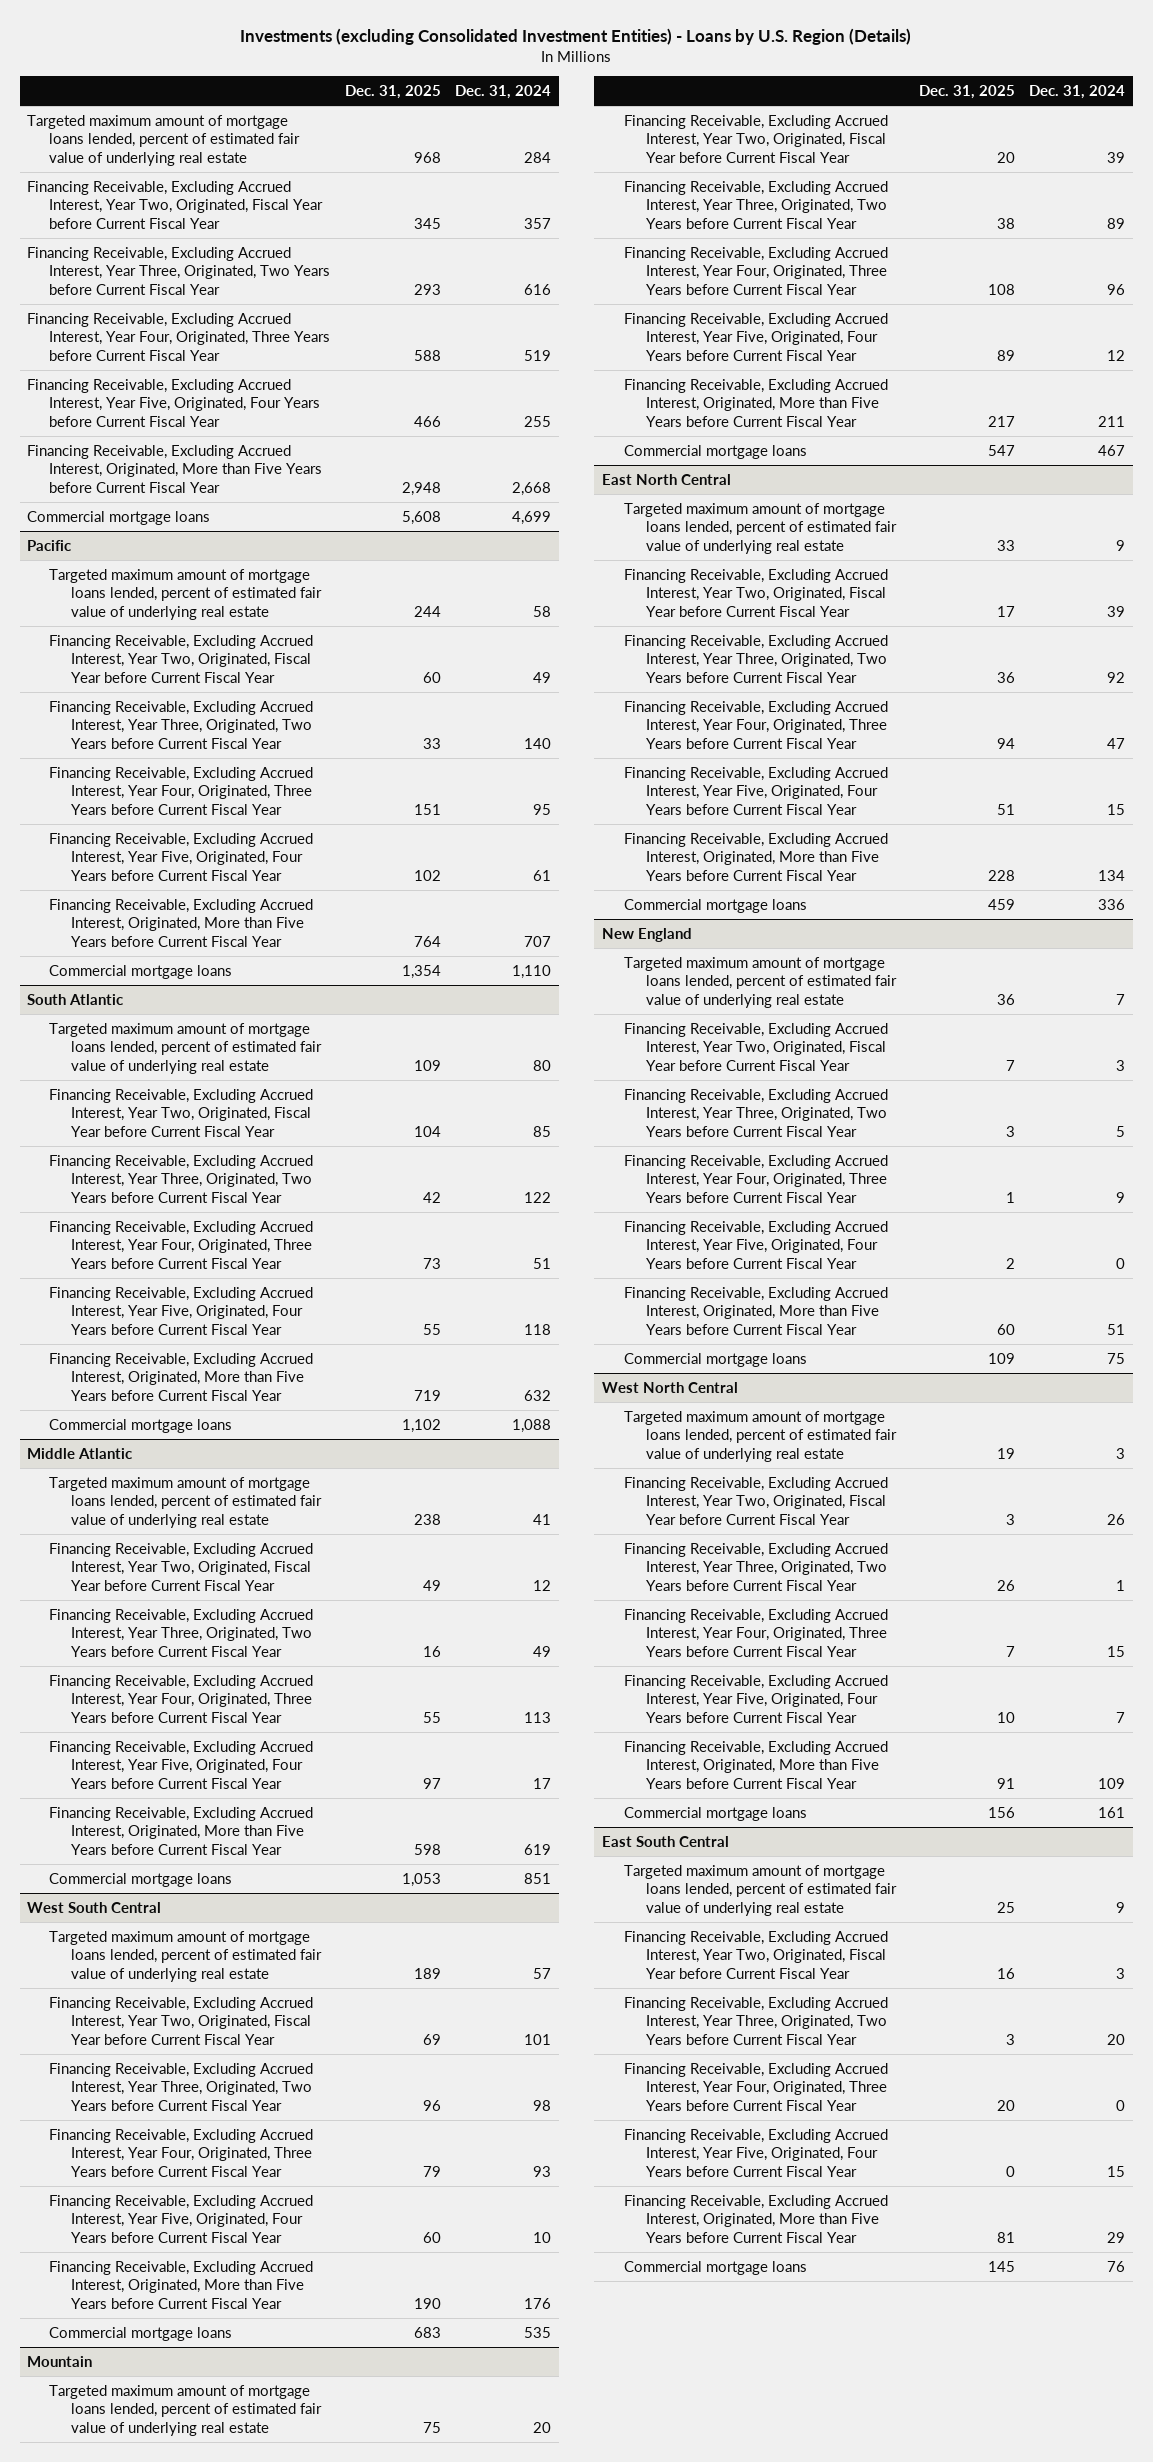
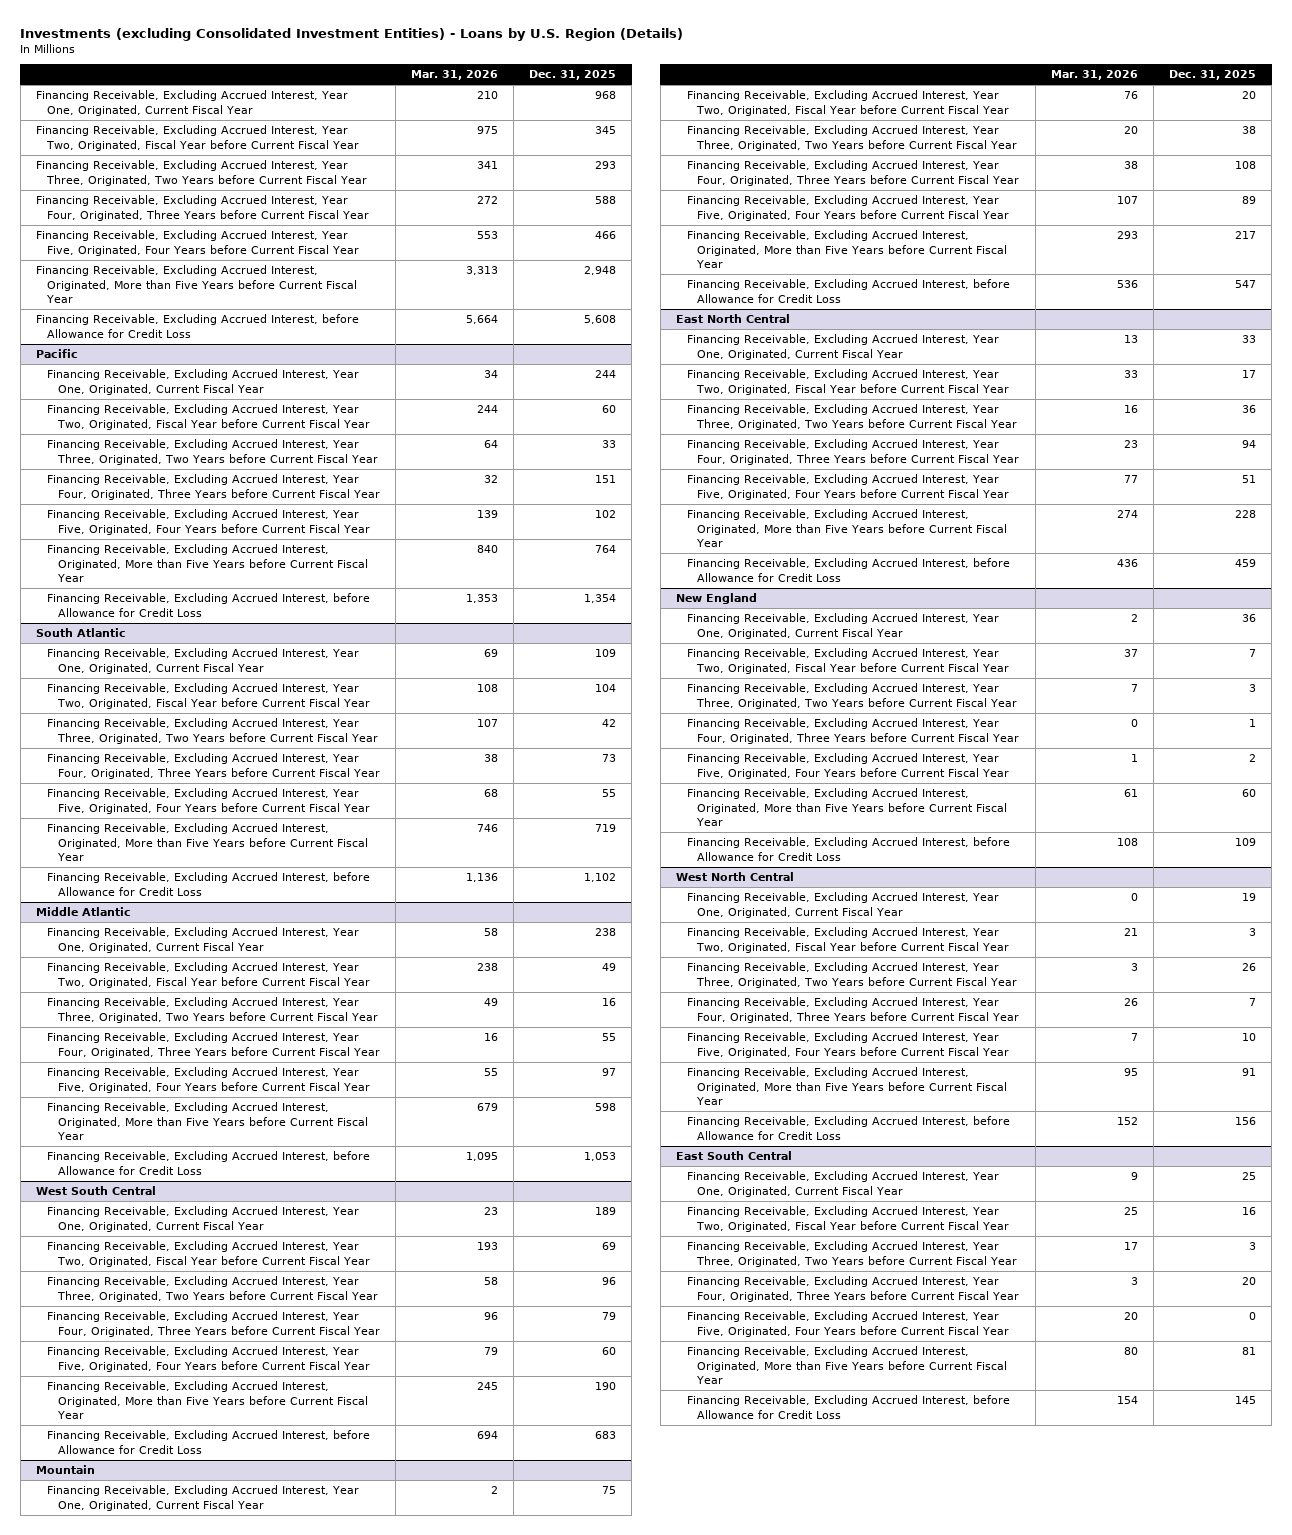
- | Dec. 31, 2025 | Dec. 31, 2024
+ | Mar. 31, 2026 | Dec. 31, 2025
- Targeted maximum amount of mortgage loans lended, percent of estimated fair value of underlying real estate | 968 | 284
+ Financing Receivable, Excluding Accrued Interest, Year One, Originated, Current Fiscal Year | 210 | 968
- Commercial mortgage loans | 5,608 | 4,699
+ Financing Receivable, Excluding Accrued Interest, before Allowance for Credit Loss | 5,664 | 5,608
@ Pacific
- Targeted maximum amount of mortgage loans lended, percent of estimated fair value of underlying real estate | 244 | 58
+ Financing Receivable, Excluding Accrued Interest, Year One, Originated, Current Fiscal Year | 34 | 244
- Commercial mortgage loans | 1,354 | 1,110
+ Financing Receivable, Excluding Accrued Interest, before Allowance for Credit Loss | 1,353 | 1,354
@ South Atlantic
- Targeted maximum amount of mortgage loans lended, percent of estimated fair value of underlying real estate | 109 | 80
+ Financing Receivable, Excluding Accrued Interest, Year One, Originated, Current Fiscal Year | 69 | 109
- Commercial mortgage loans | 1,102 | 1,088
+ Financing Receivable, Excluding Accrued Interest, before Allowance for Credit Loss | 1,136 | 1,102
@ Middle Atlantic
- Targeted maximum amount of mortgage loans lended, percent of estimated fair value of underlying real estate | 238 | 41
+ Financing Receivable, Excluding Accrued Interest, Year One, Originated, Current Fiscal Year | 58 | 238
- Commercial mortgage loans | 1,053 | 851
+ Financing Receivable, Excluding Accrued Interest, before Allowance for Credit Loss | 1,095 | 1,053
@ West South Central
- Targeted maximum amount of mortgage loans lended, percent of estimated fair value of underlying real estate | 189 | 57
+ Financing Receivable, Excluding Accrued Interest, Year One, Originated, Current Fiscal Year | 23 | 189
- Commercial mortgage loans | 683 | 535
+ Financing Receivable, Excluding Accrued Interest, before Allowance for Credit Loss | 694 | 683
@ Mountain
- Targeted maximum amount of mortgage loans lended, percent of estimated fair value of underlying real estate | 75 | 20
+ Financing Receivable, Excluding Accrued Interest, Year One, Originated, Current Fiscal Year | 2 | 75
- Commercial mortgage loans | 547 | 467
+ Financing Receivable, Excluding Accrued Interest, before Allowance for Credit Loss | 536 | 547
@ East North Central
- Targeted maximum amount of mortgage loans lended, percent of estimated fair value of underlying real estate | 33 | 9
+ Financing Receivable, Excluding Accrued Interest, Year One, Originated, Current Fiscal Year | 13 | 33
- Commercial mortgage loans | 459 | 336
+ Financing Receivable, Excluding Accrued Interest, before Allowance for Credit Loss | 436 | 459
@ New England
- Targeted maximum amount of mortgage loans lended, percent of estimated fair value of underlying real estate | 36 | 7
+ Financing Receivable, Excluding Accrued Interest, Year One, Originated, Current Fiscal Year | 2 | 36
- Commercial mortgage loans | 109 | 75
+ Financing Receivable, Excluding Accrued Interest, before Allowance for Credit Loss | 108 | 109
@ West North Central
- Targeted maximum amount of mortgage loans lended, percent of estimated fair value of underlying real estate | 19 | 3
+ Financing Receivable, Excluding Accrued Interest, Year One, Originated, Current Fiscal Year | 0 | 19
- Commercial mortgage loans | 156 | 161
+ Financing Receivable, Excluding Accrued Interest, before Allowance for Credit Loss | 152 | 156
@ East South Central
- Targeted maximum amount of mortgage loans lended, percent of estimated fair value of underlying real estate | 25 | 9
+ Financing Receivable, Excluding Accrued Interest, Year One, Originated, Current Fiscal Year | 9 | 25
- Commercial mortgage loans | 145 | 76
+ Financing Receivable, Excluding Accrued Interest, before Allowance for Credit Loss | 154 | 145

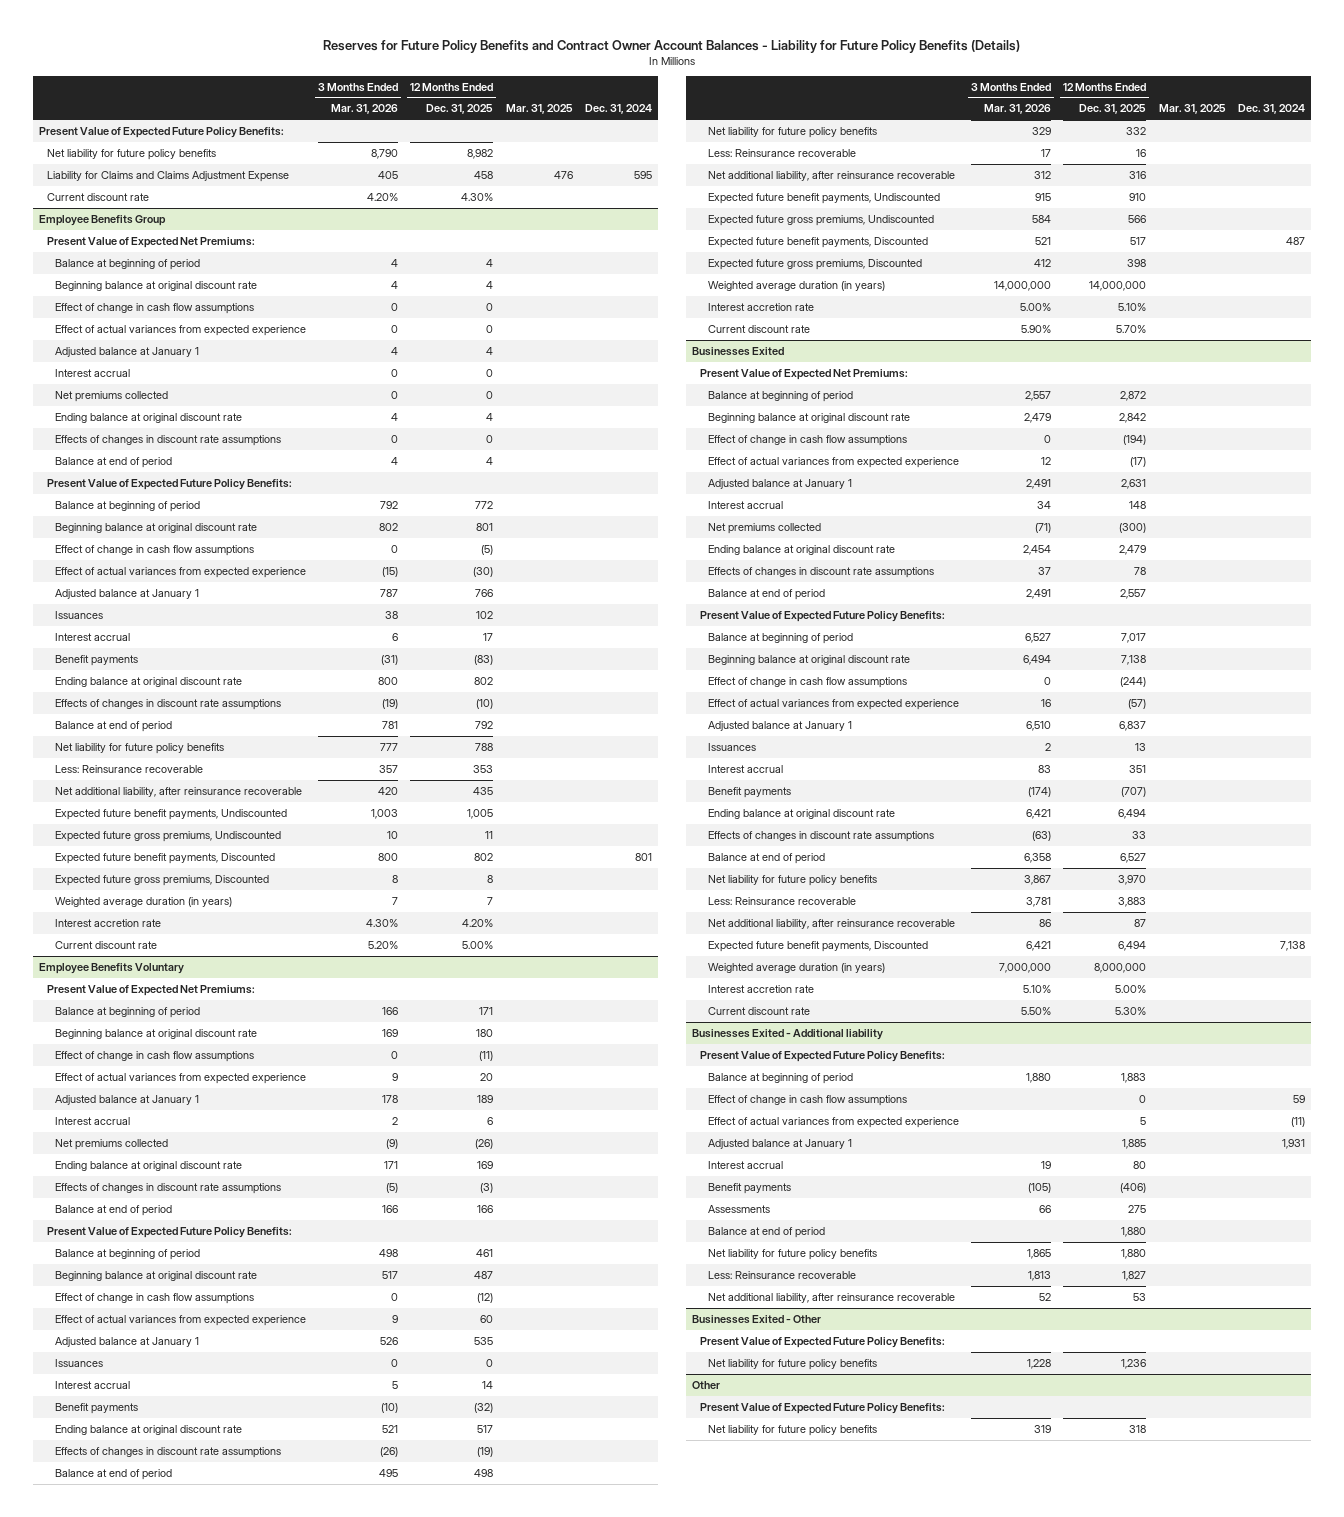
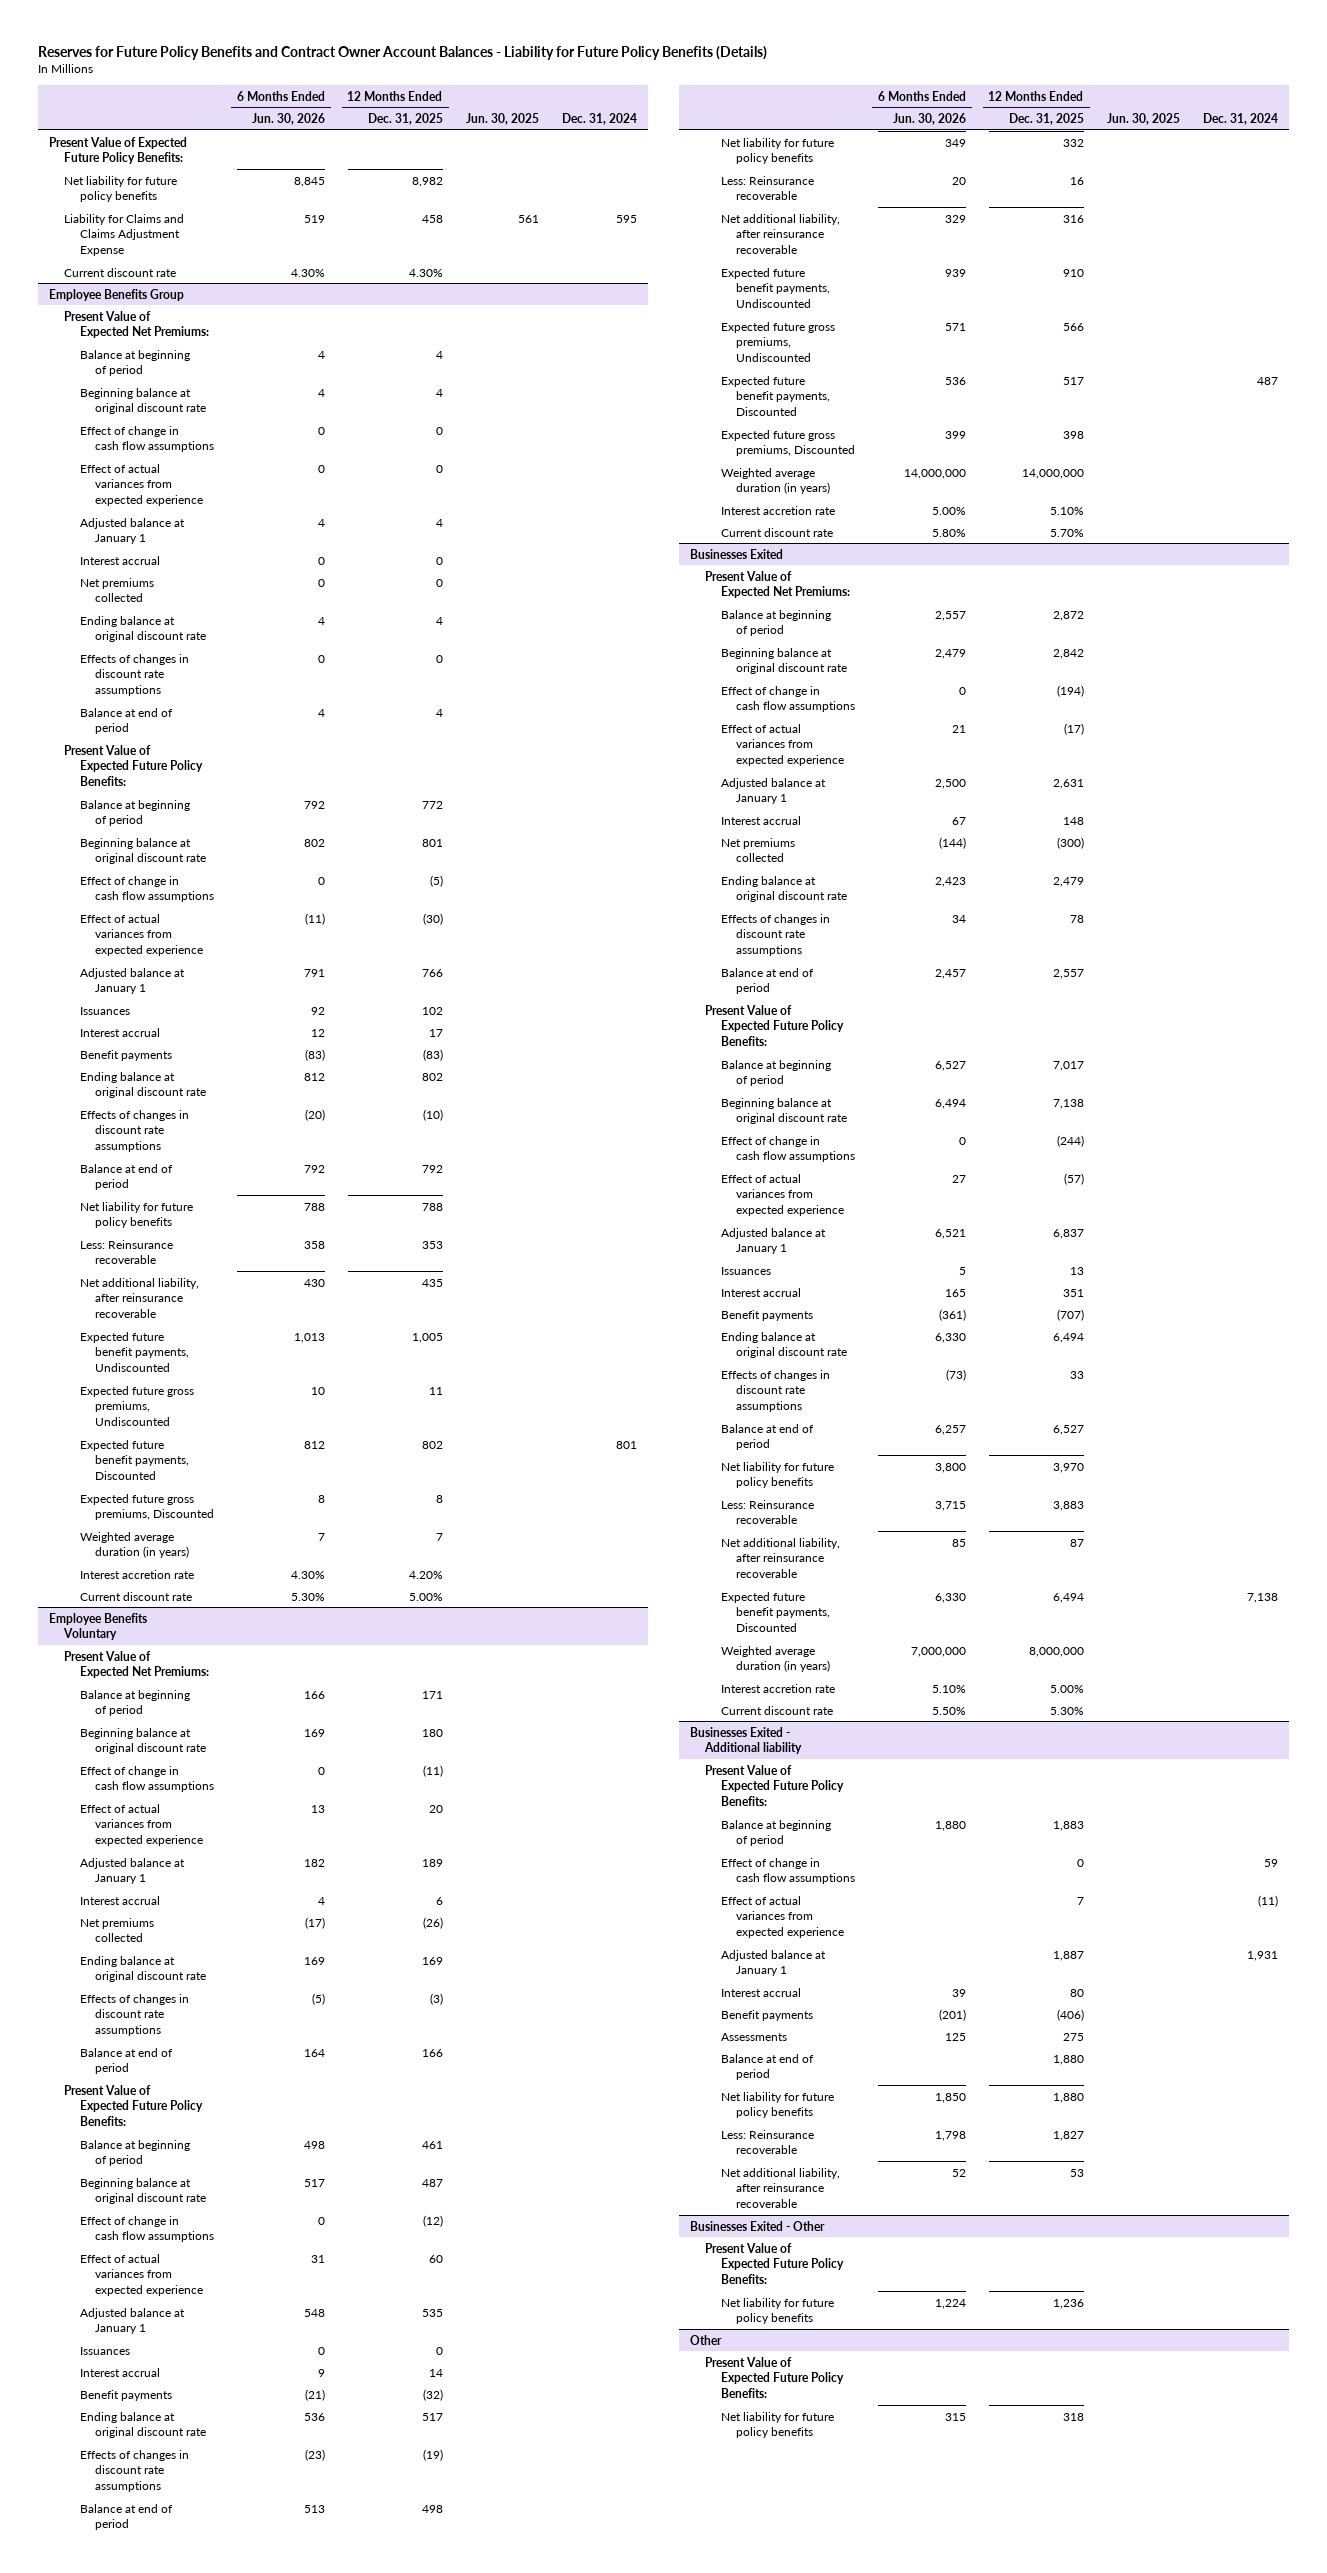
- | 3 Months Ended Mar. 31, 2026 | 12 Months Ended Dec. 31, 2025 | Mar. 31, 2025 | Dec. 31, 2024
+ | 6 Months Ended Jun. 30, 2026 | 12 Months Ended Dec. 31, 2025 | Jun. 30, 2025 | Dec. 31, 2024
@ Businesses Exited - Additional liability
- Effect of actual variances from expected experience | | 5 | | (11)
- Adjusted balance at January 1 | | 1,885 | | 1,931
+ Effect of actual variances from expected experience | | 7 | | (11)
+ Adjusted balance at January 1 | | 1,887 | | 1,931

